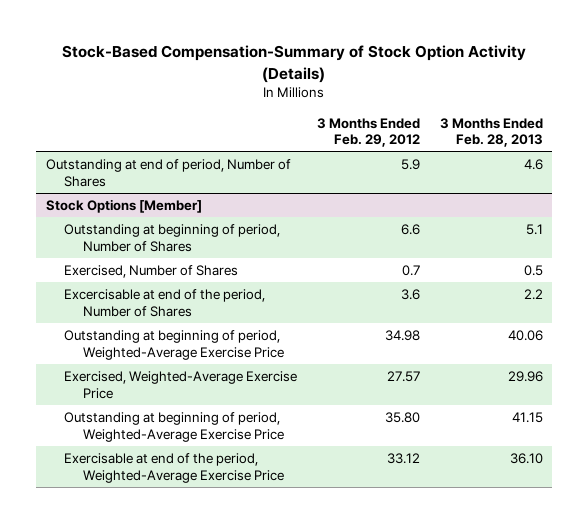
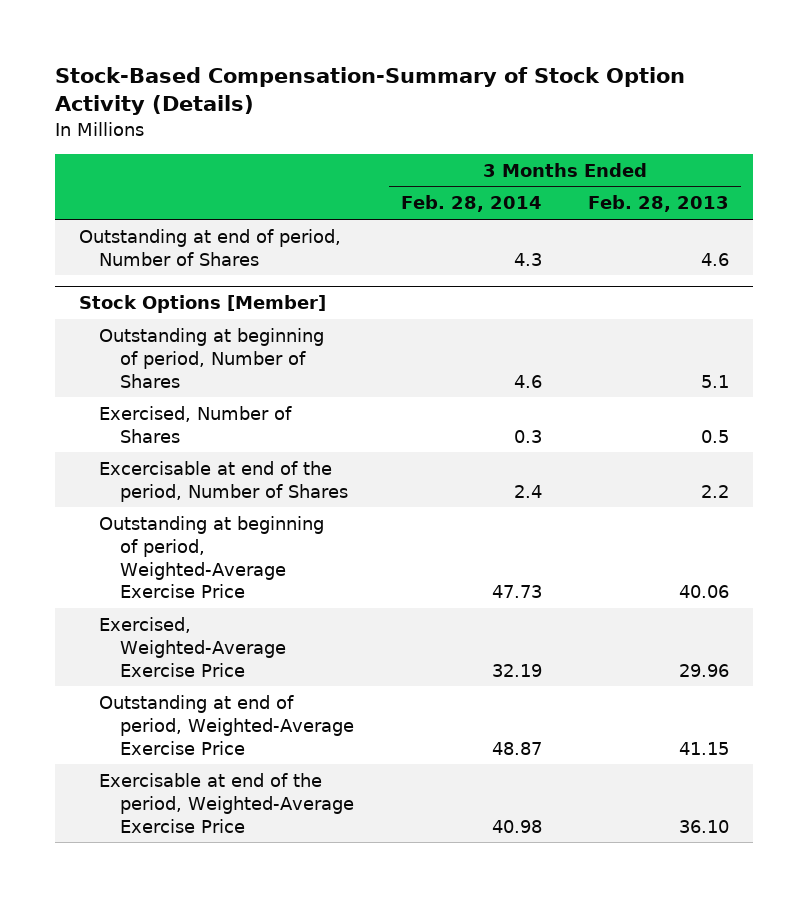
- | 3 Months Ended Feb. 29, 2012 | 3 Months Ended Feb. 28, 2013
+ | 3 Months Ended Feb. 28, 2014 | 3 Months Ended Feb. 28, 2013
@ Stock Options [Member]
- Outstanding at beginning of period, Weighted-Average Exercise Price | 35.80 | 41.15
+ Outstanding at end of period, Weighted-Average Exercise Price | 48.87 | 41.15

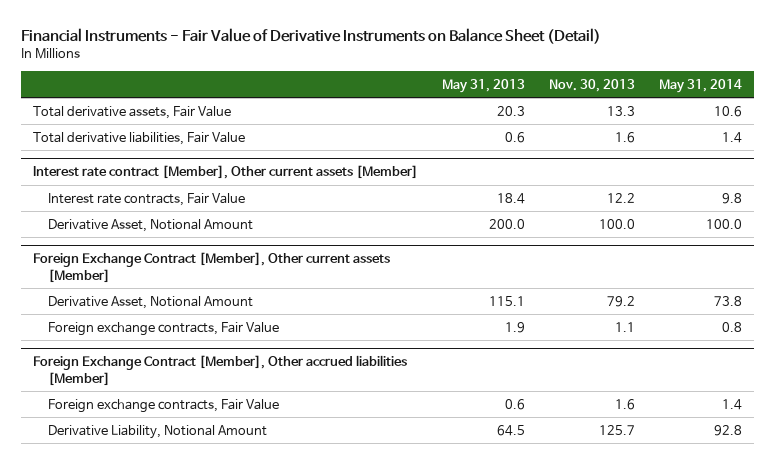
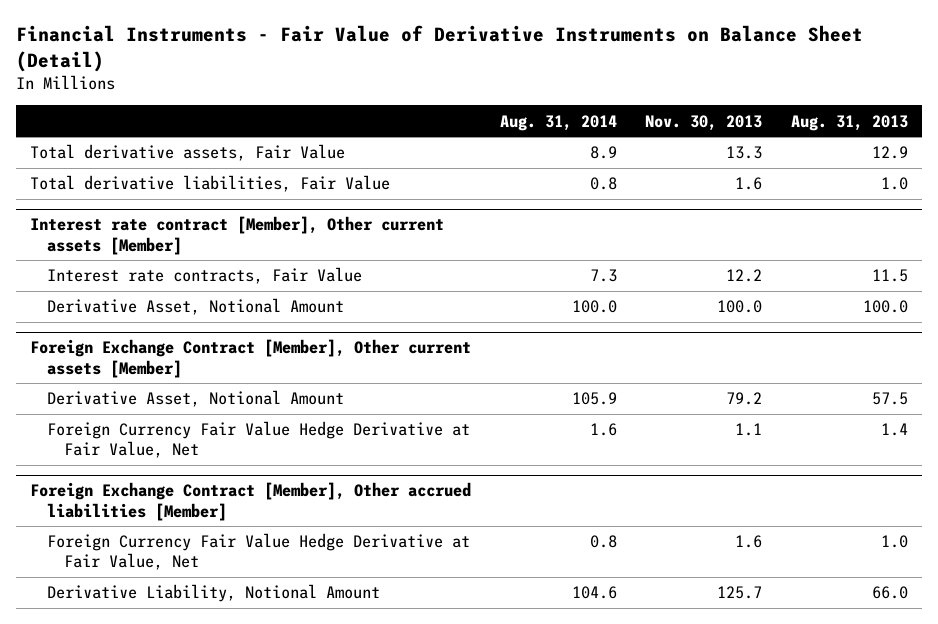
- | May 31, 2013 | Nov. 30, 2013 | May 31, 2014
+ | Aug. 31, 2014 | Nov. 30, 2013 | Aug. 31, 2013
@ Foreign Exchange Contract [Member], Other current assets [Member]
- Foreign exchange contracts, Fair Value | 1.9 | 1.1 | 0.8
+ Foreign Currency Fair Value Hedge Derivative at Fair Value, Net | 1.6 | 1.1 | 1.4
@ Foreign Exchange Contract [Member], Other accrued liabilities [Member]
- Foreign exchange contracts, Fair Value | 0.6 | 1.6 | 1.4
+ Foreign Currency Fair Value Hedge Derivative at Fair Value, Net | 0.8 | 1.6 | 1.0

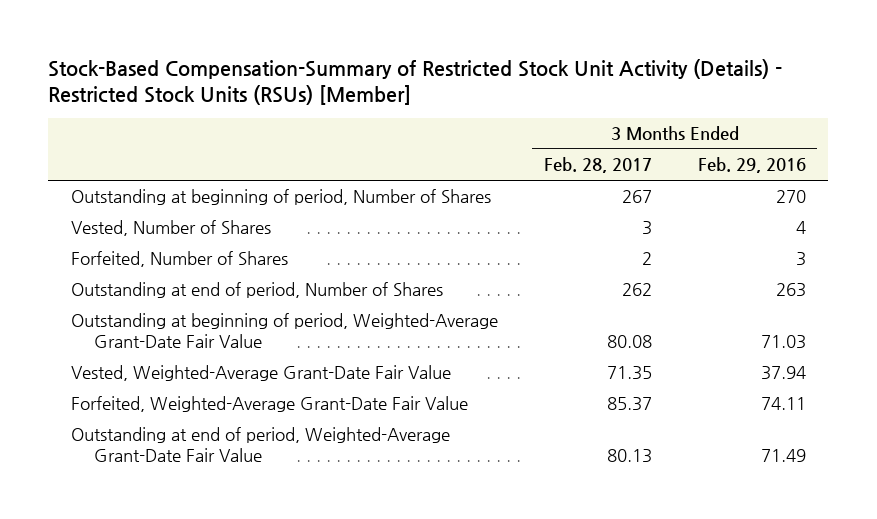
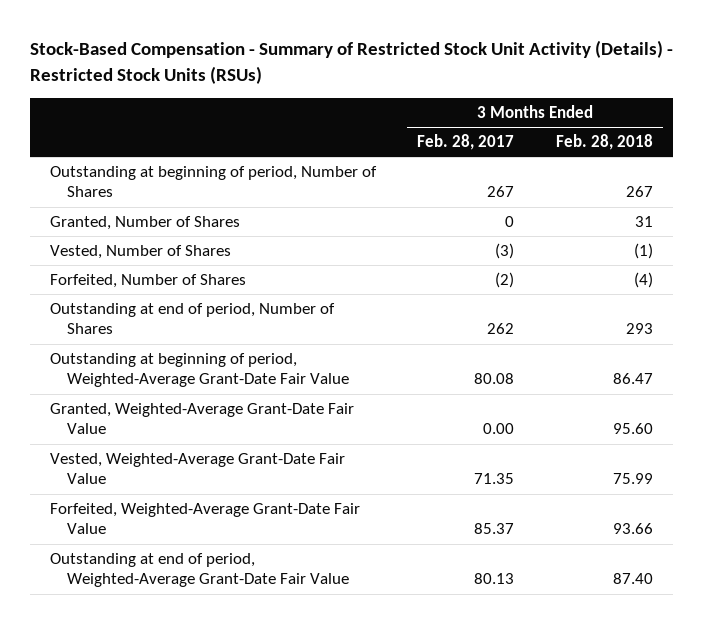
- Stock-Based Compensation-Summary of Restricted Stock Unit Activity (Details) - Restricted Stock Units (RSUs) [Member]
+ Stock-Based Compensation - Summary of Restricted Stock Unit Activity (Details) - Restricted Stock Units (RSUs)
- | 3 Months Ended Feb. 28, 2017 | 3 Months Ended Feb. 29, 2016
+ | 3 Months Ended Feb. 28, 2017 | 3 Months Ended Feb. 28, 2018
- Vested, Number of Shares | 3 | 4
- Forfeited, Number of Shares | 2 | 3
+ Granted, Number of Shares | 0 | 31
+ Vested, Number of Shares | (3) | (1)
+ Forfeited, Number of Shares | (2) | (4)
+ Granted, Weighted-Average Grant-Date Fair Value | 0.00 | 95.60

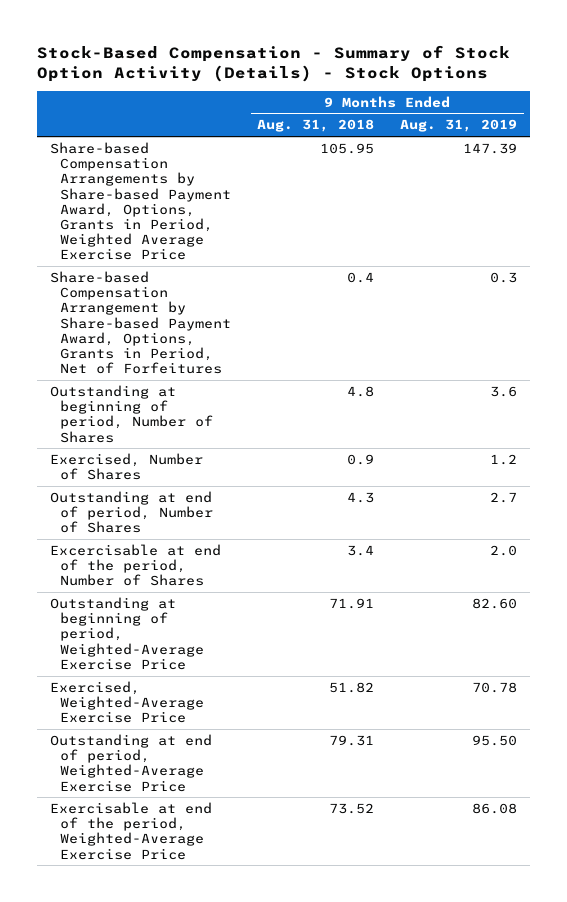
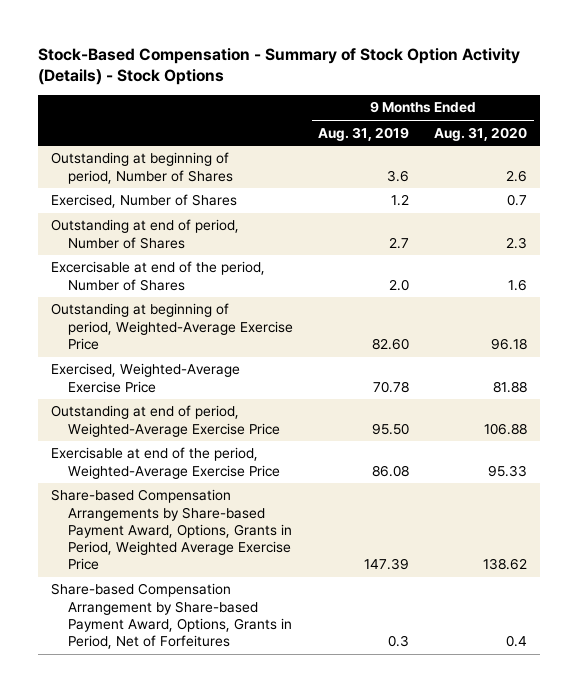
- | 9 Months Ended Aug. 31, 2018 | 9 Months Ended Aug. 31, 2019
+ | 9 Months Ended Aug. 31, 2019 | 9 Months Ended Aug. 31, 2020
moved down: Share-based Compensation Arrangements by Share-based Payment Award, Options, Grants in Period, Weighted Average Exercise Price | 147.39 | 138.62
moved down: Share-based Compensation Arrangement by Share-based Payment Award, Options, Grants in Period, Net of Forfeitures | 0.3 | 0.4

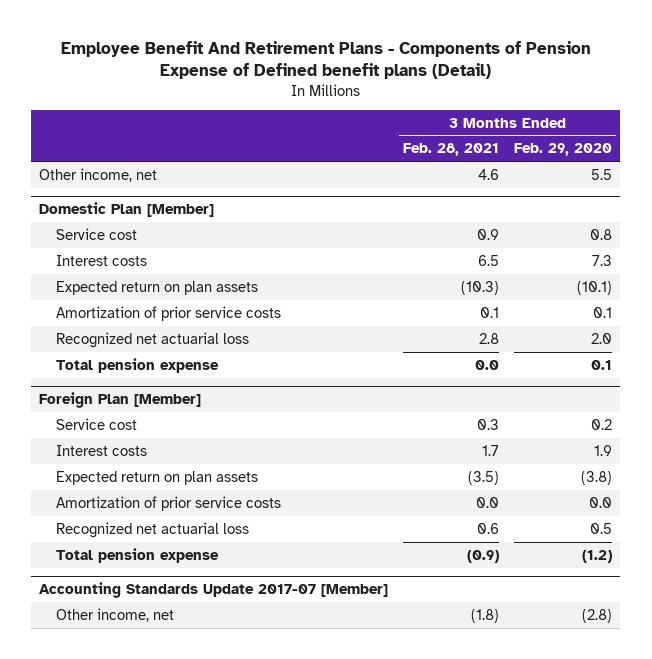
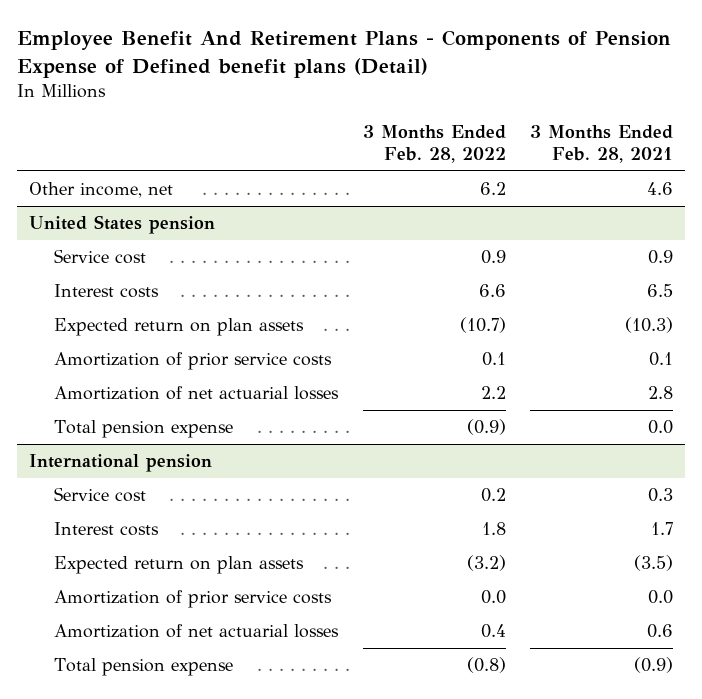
- | 3 Months Ended Feb. 28, 2021 | 3 Months Ended Feb. 29, 2020
+ | 3 Months Ended Feb. 28, 2022 | 3 Months Ended Feb. 28, 2021
- Domestic Plan [Member]
+ United States pension
- Recognized net actuarial loss | 2.8 | 2.0
+ Amortization of net actuarial losses | 2.2 | 2.8
- Foreign Plan [Member]
+ International pension
- Recognized net actuarial loss | 0.6 | 0.5
+ Amortization of net actuarial losses | 0.4 | 0.6
- Accounting Standards Update 2017-07 [Member]
- Other income, net | (1.8) | (2.8)

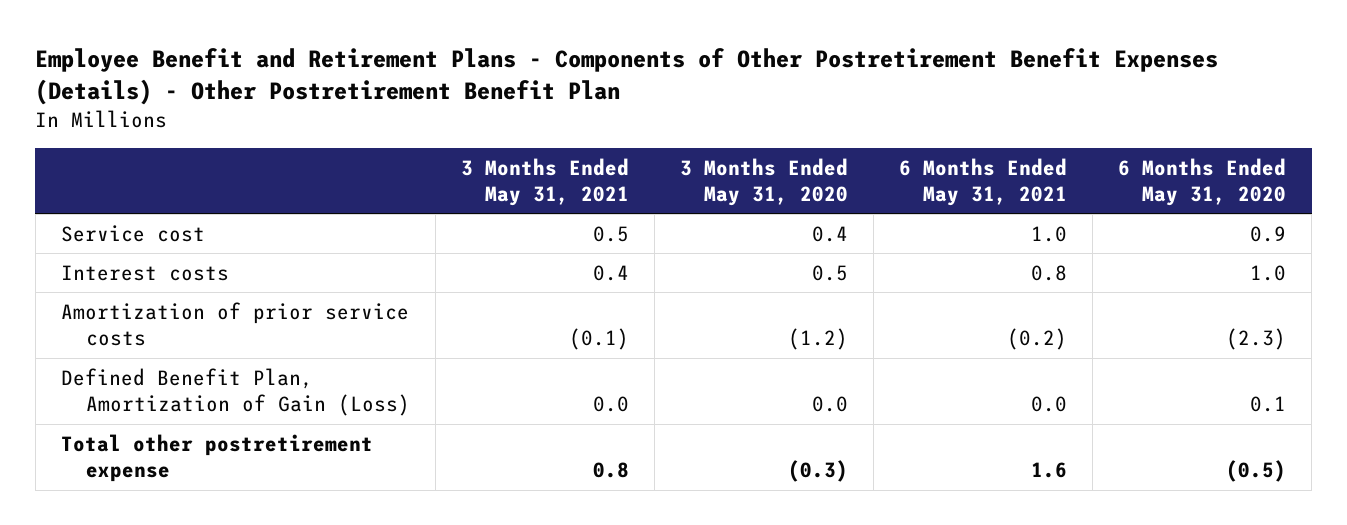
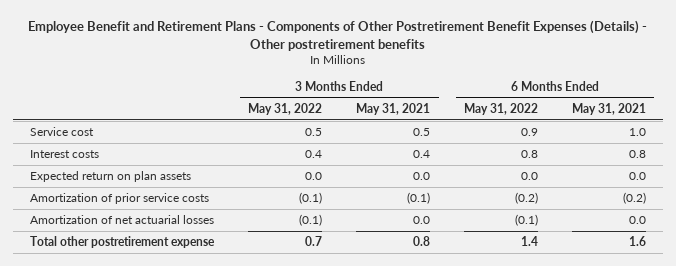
- Employee Benefit and Retirement Plans - Components of Other Postretirement Benefit Expenses (Details) - Other Postretirement Benefit Plan
+ Employee Benefit and Retirement Plans - Components of Other Postretirement Benefit Expenses (Details) - Other postretirement benefits
- | 3 Months Ended May 31, 2021 | 3 Months Ended May 31, 2020 | 6 Months Ended May 31, 2021 | 6 Months Ended May 31, 2020
+ | 3 Months Ended May 31, 2022 | 3 Months Ended May 31, 2021 | 6 Months Ended May 31, 2022 | 6 Months Ended May 31, 2021
+ Expected return on plan assets | 0.0 | 0.0 | 0.0 | 0.0
- Defined Benefit Plan, Amortization of Gain (Loss) | 0.0 | 0.0 | 0.0 | 0.1
+ Amortization of net actuarial losses | (0.1) | 0.0 | (0.1) | 0.0

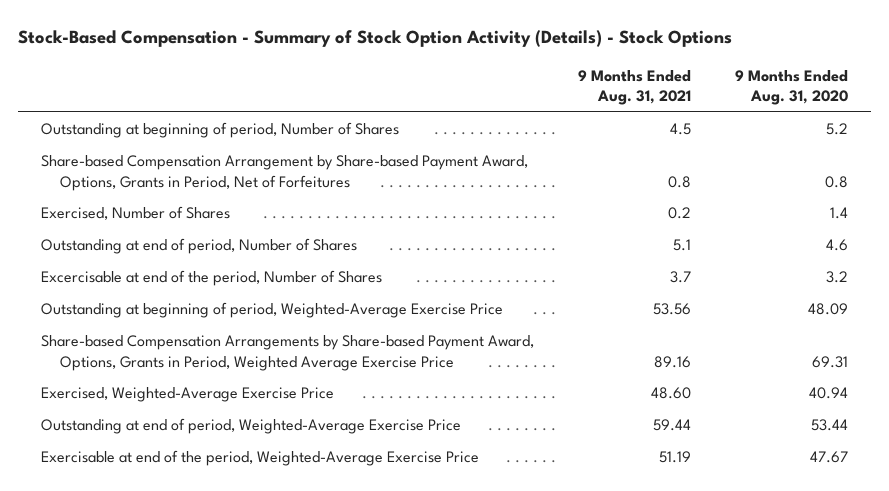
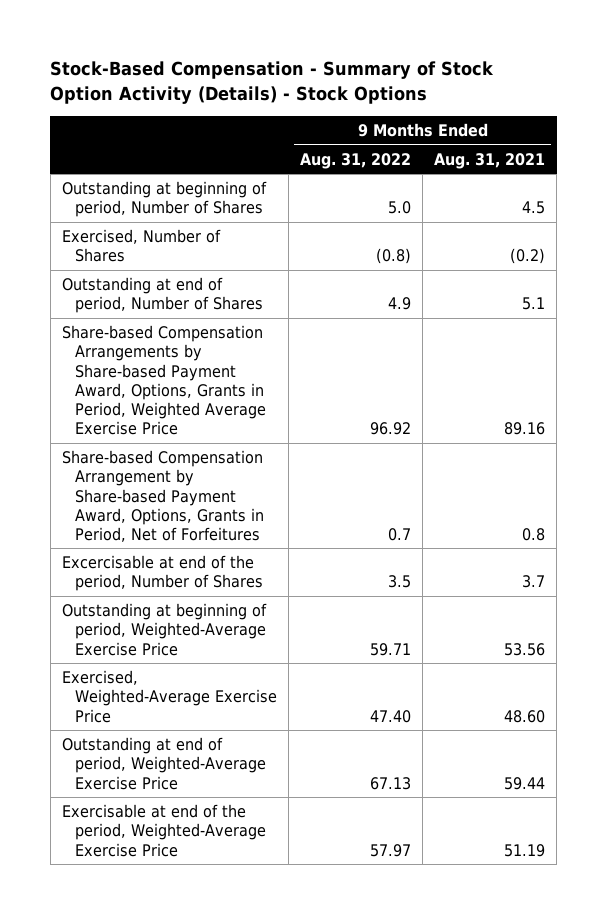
- | 9 Months Ended Aug. 31, 2021 | 9 Months Ended Aug. 31, 2020
+ | 9 Months Ended Aug. 31, 2022 | 9 Months Ended Aug. 31, 2021
- Exercised, Number of Shares | 0.2 | 1.4
+ Exercised, Number of Shares | (0.8) | (0.2)
moved up: Share-based Compensation Arrangements by Share-based Payment Award, Options, Grants in Period, Weighted Average Exercise Price | 96.92 | 89.16
moved down: Share-based Compensation Arrangement by Share-based Payment Award, Options, Grants in Period, Net of Forfeitures | 0.7 | 0.8

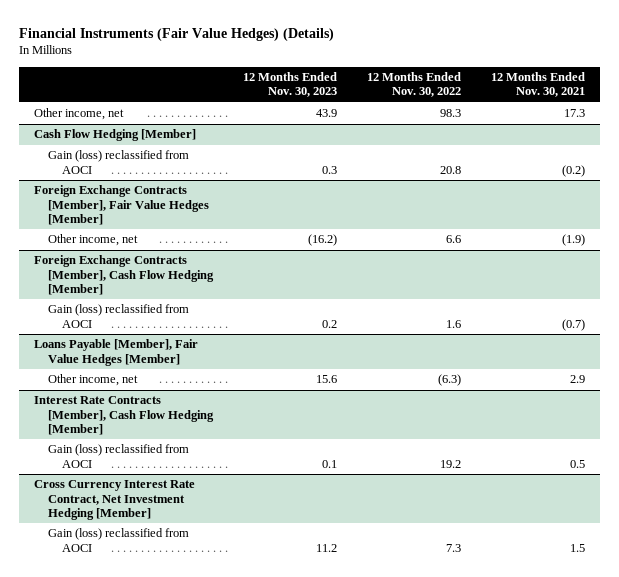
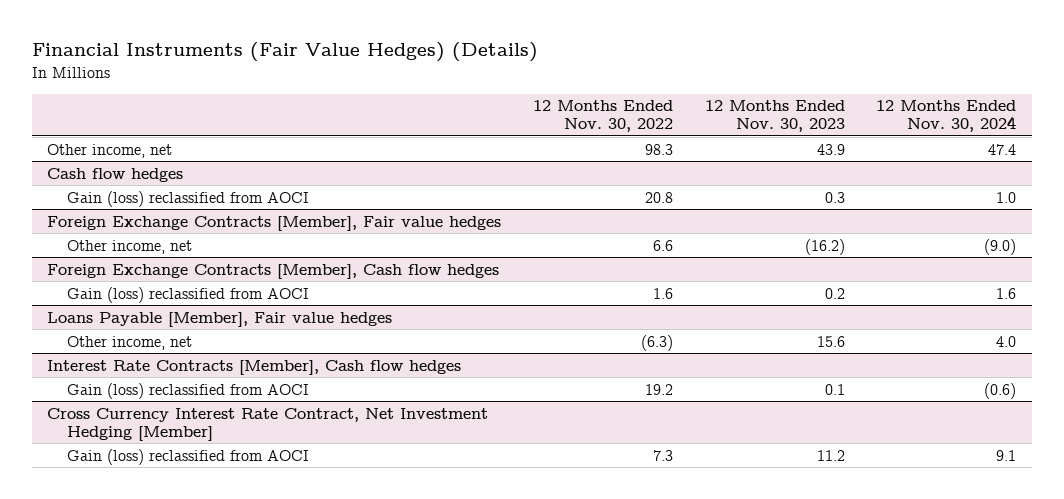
- | 12 Months Ended Nov. 30, 2023 | 12 Months Ended Nov. 30, 2022 | 12 Months Ended Nov. 30, 2021
+ | 12 Months Ended Nov. 30, 2022 | 12 Months Ended Nov. 30, 2023 | 12 Months Ended Nov. 30, 2024
- Cash Flow Hedging [Member]
+ Cash flow hedges
- Foreign Exchange Contracts [Member], Fair Value Hedges [Member]
+ Foreign Exchange Contracts [Member], Fair value hedges
- Foreign Exchange Contracts [Member], Cash Flow Hedging [Member]
+ Foreign Exchange Contracts [Member], Cash flow hedges
- Loans Payable [Member], Fair Value Hedges [Member]
+ Loans Payable [Member], Fair value hedges
- Interest Rate Contracts [Member], Cash Flow Hedging [Member]
+ Interest Rate Contracts [Member], Cash flow hedges

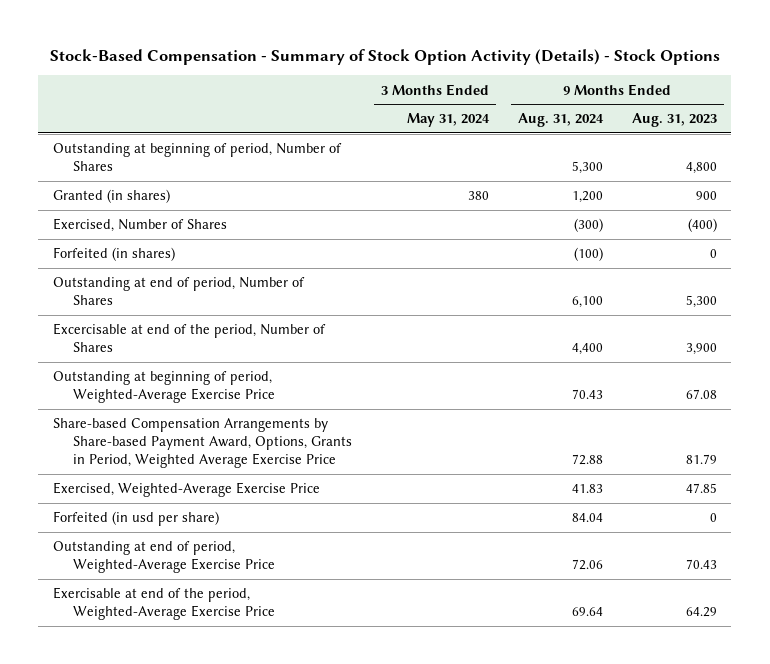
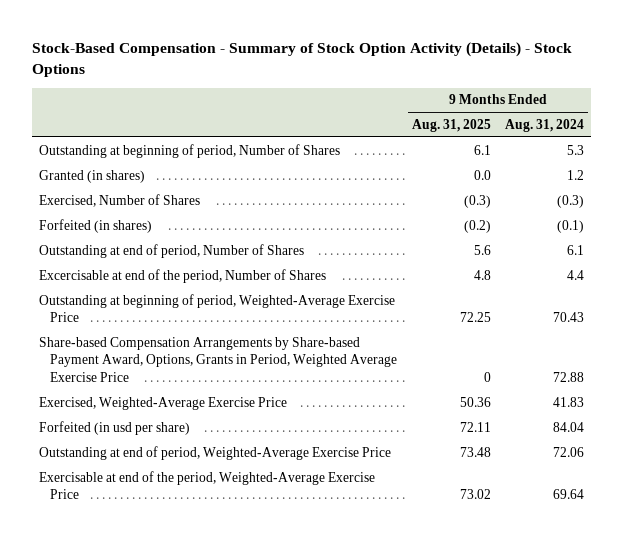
- | 3 Months Ended May 31, 2024 | 9 Months Ended Aug. 31, 2024 | 9 Months Ended Aug. 31, 2023
+ | 9 Months Ended Aug. 31, 2025 | 9 Months Ended Aug. 31, 2024
- Outstanding at beginning of period, Number of Shares | | 5,300 | 4,800
- Granted (in shares) | 380 | 1,200 | 900
- Exercised, Number of Shares | | (300) | (400)
- Forfeited (in shares) | | (100) | 0
- Outstanding at end of period, Number of Shares | | 6,100 | 5,300
- Excercisable at end of the period, Number of Shares | | 4,400 | 3,900
+ Outstanding at beginning of period, Number of Shares | 6.1 | 5.3
+ Granted (in shares) | 0.0 | 1.2
+ Exercised, Number of Shares | (0.3) | (0.3)
+ Forfeited (in shares) | (0.2) | (0.1)
+ Outstanding at end of period, Number of Shares | 5.6 | 6.1
+ Excercisable at end of the period, Number of Shares | 4.8 | 4.4

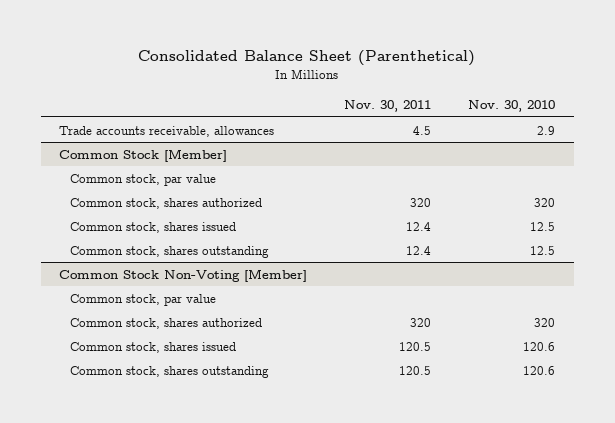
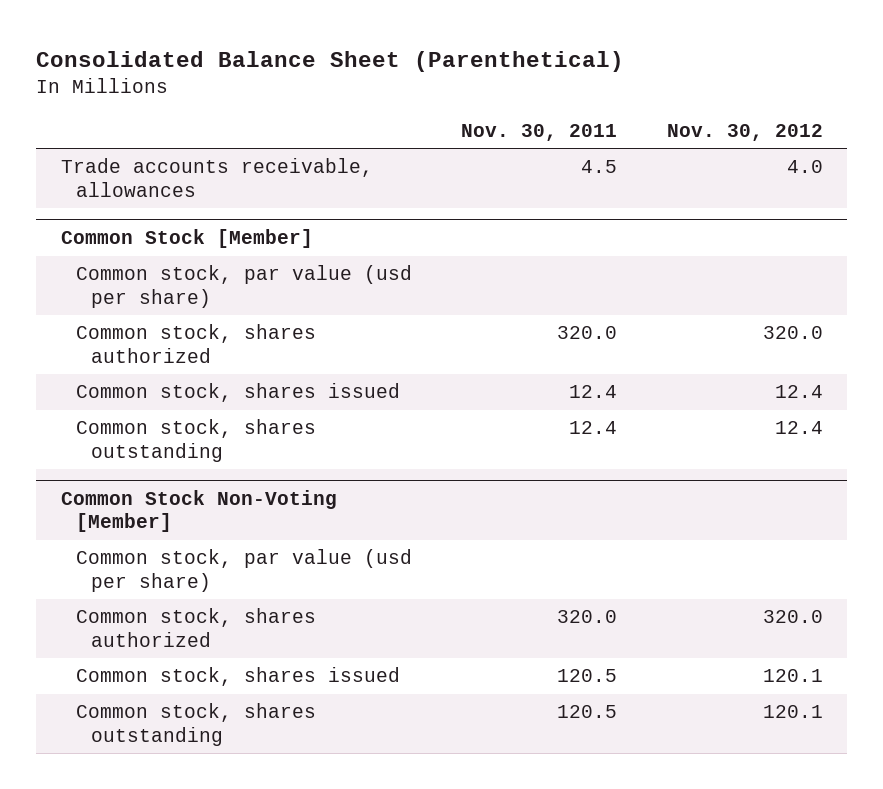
- | Nov. 30, 2011 | Nov. 30, 2010
+ | Nov. 30, 2011 | Nov. 30, 2012
@ Common Stock [Member]
- Common stock, par value
- Common stock, shares authorized | 320 | 320
+ Common stock, par value (usd per share)
+ Common stock, shares authorized | 320.0 | 320.0
@ Common Stock Non-Voting [Member]
- Common stock, par value
- Common stock, shares authorized | 320 | 320
+ Common stock, par value (usd per share)
+ Common stock, shares authorized | 320.0 | 320.0

